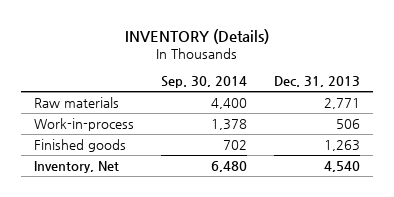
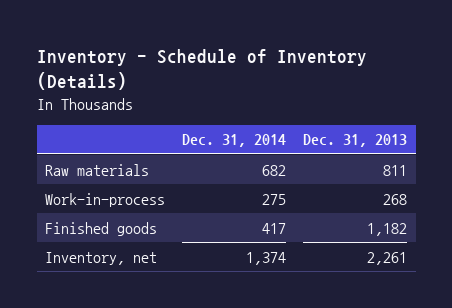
- INVENTORY (Details)
+ Inventory - Schedule of Inventory (Details)
- | Sep. 30, 2014 | Dec. 31, 2013
+ | Dec. 31, 2014 | Dec. 31, 2013
- Raw materials | 4,400 | 2,771
- Work-in-process | 1,378 | 506
- Finished goods | 702 | 1,263
- Inventory, Net | 6,480 | 4,540
+ Raw materials | 682 | 811
+ Work-in-process | 275 | 268
+ Finished goods | 417 | 1,182
+ Inventory, net | 1,374 | 2,261

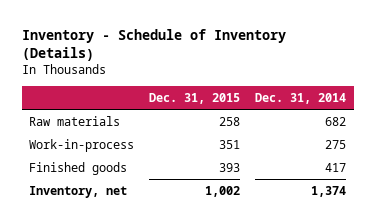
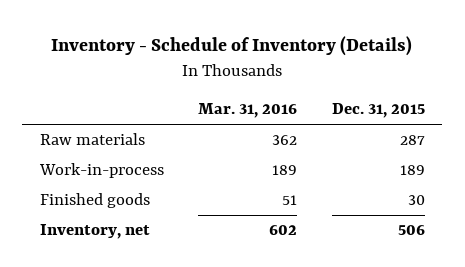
- | Dec. 31, 2015 | Dec. 31, 2014
+ | Mar. 31, 2016 | Dec. 31, 2015
- Raw materials | 258 | 682
- Work-in-process | 351 | 275
- Finished goods | 393 | 417
- Inventory, net | 1,002 | 1,374
+ Raw materials | 362 | 287
+ Work-in-process | 189 | 189
+ Finished goods | 51 | 30
+ Inventory, net | 602 | 506

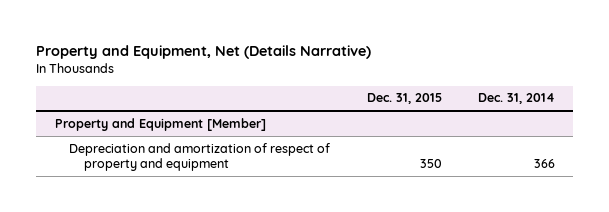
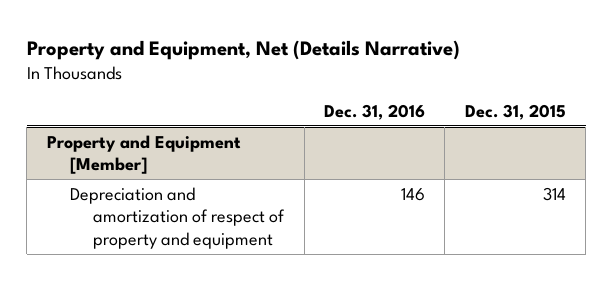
- | Dec. 31, 2015 | Dec. 31, 2014
+ | Dec. 31, 2016 | Dec. 31, 2015
@ Property and Equipment [Member]
- Depreciation and amortization of respect of property and equipment | 350 | 366
+ Depreciation and amortization of respect of property and equipment | 146 | 314

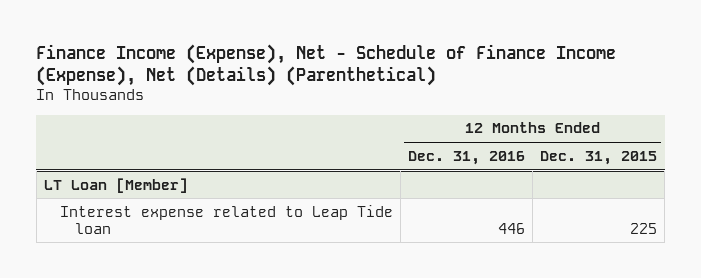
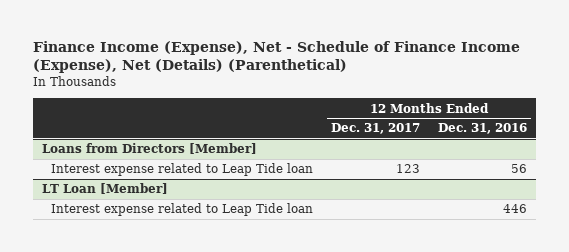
- | 12 Months Ended Dec. 31, 2016 | 12 Months Ended Dec. 31, 2015
+ | 12 Months Ended Dec. 31, 2017 | 12 Months Ended Dec. 31, 2016
+ Loans from Directors [Member]
+ Interest expense related to Leap Tide loan | 123 | 56

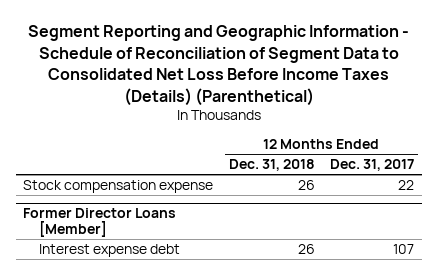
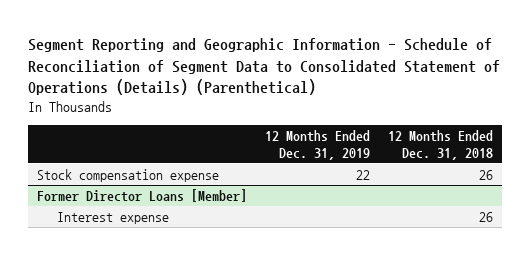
- Segment Reporting and Geographic Information - Schedule of Reconciliation of Segment Data to Consolidated Net Loss Before Income Taxes (Details) (Parenthetical)
+ Segment Reporting and Geographic Information - Schedule of Reconciliation of Segment Data to Consolidated Statement of Operations (Details) (Parenthetical)
- | 12 Months Ended Dec. 31, 2018 | 12 Months Ended Dec. 31, 2017
+ | 12 Months Ended Dec. 31, 2019 | 12 Months Ended Dec. 31, 2018
@ Former Director Loans [Member]
- Interest expense debt | 26 | 107
+ Interest expense | | 26

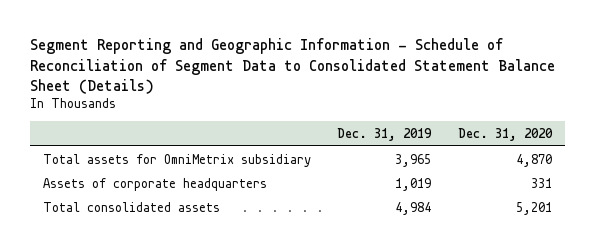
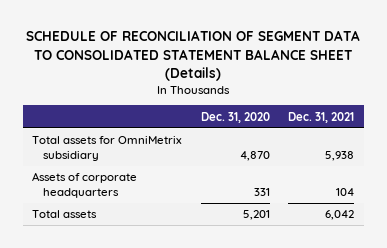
- Segment Reporting and Geographic Information - Schedule of Reconciliation of Segment Data to Consolidated Statement Balance Sheet (Details)
+ SCHEDULE OF RECONCILIATION OF SEGMENT DATA TO CONSOLIDATED STATEMENT BALANCE SHEET (Details)
- | Dec. 31, 2019 | Dec. 31, 2020
+ | Dec. 31, 2020 | Dec. 31, 2021
- Total consolidated assets | 4,984 | 5,201
+ Total assets | 5,201 | 6,042

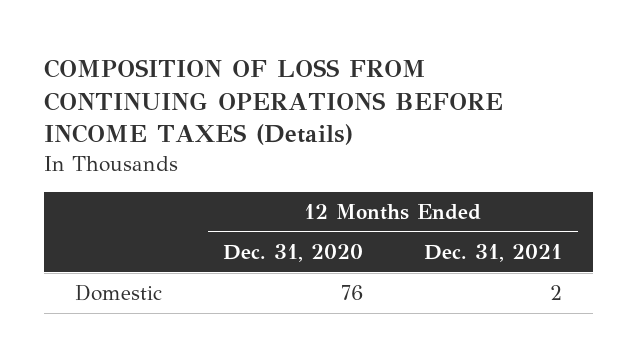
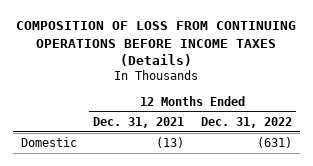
- | 12 Months Ended Dec. 31, 2020 | 12 Months Ended Dec. 31, 2021
+ | 12 Months Ended Dec. 31, 2021 | 12 Months Ended Dec. 31, 2022
- Domestic | 76 | 2
+ Domestic | (13) | (631)

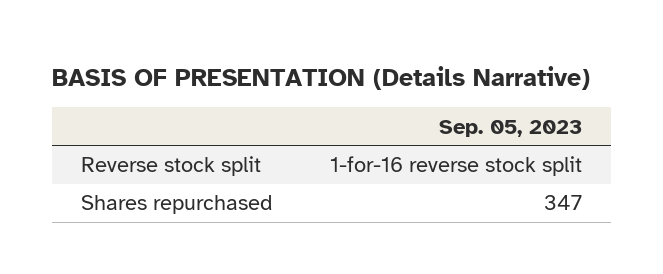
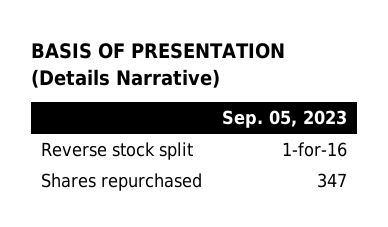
- Reverse stock split | 1-for-16 reverse stock split
+ Reverse stock split | 1-for-16

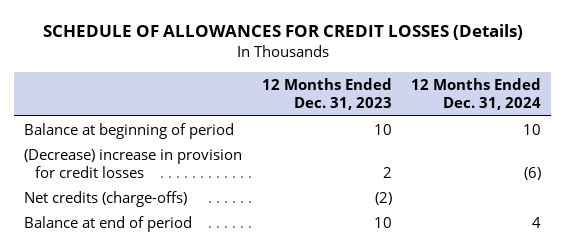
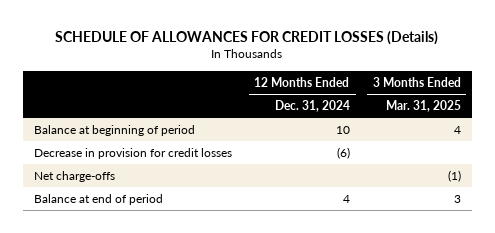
- | 12 Months Ended Dec. 31, 2023 | 12 Months Ended Dec. 31, 2024
+ | 12 Months Ended Dec. 31, 2024 | 3 Months Ended Mar. 31, 2025
- (Decrease) increase in provision for credit losses | 2 | (6)
- Net credits (charge-offs) | (2) |
+ Decrease in provision for credit losses | (6) |
+ Net charge-offs | | (1)

